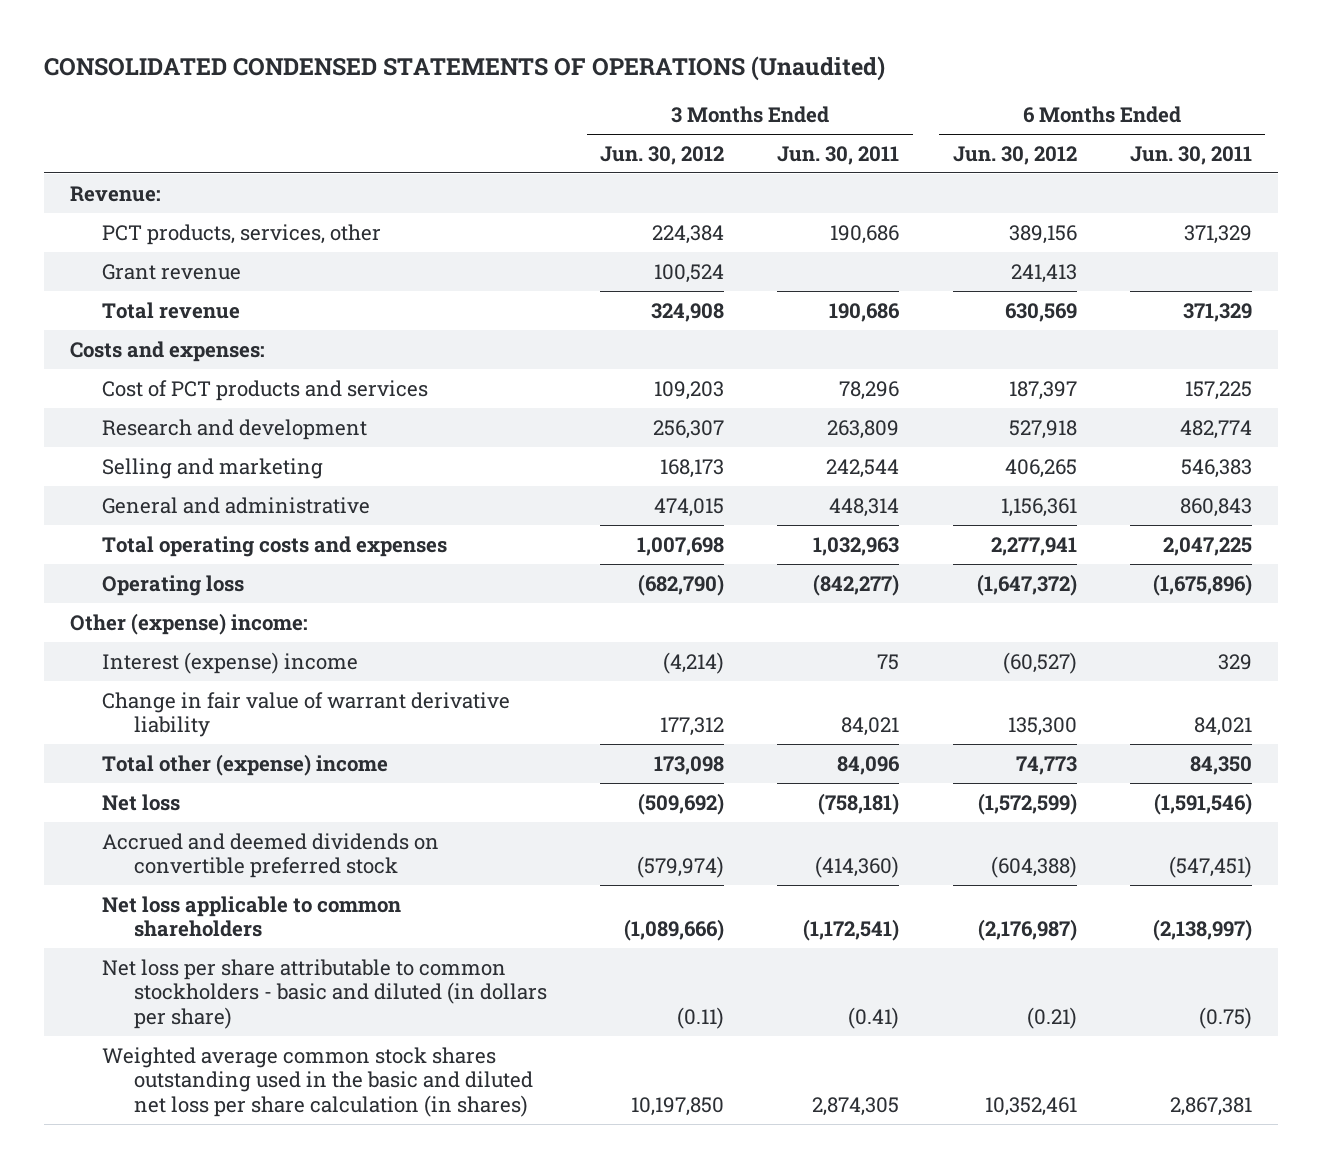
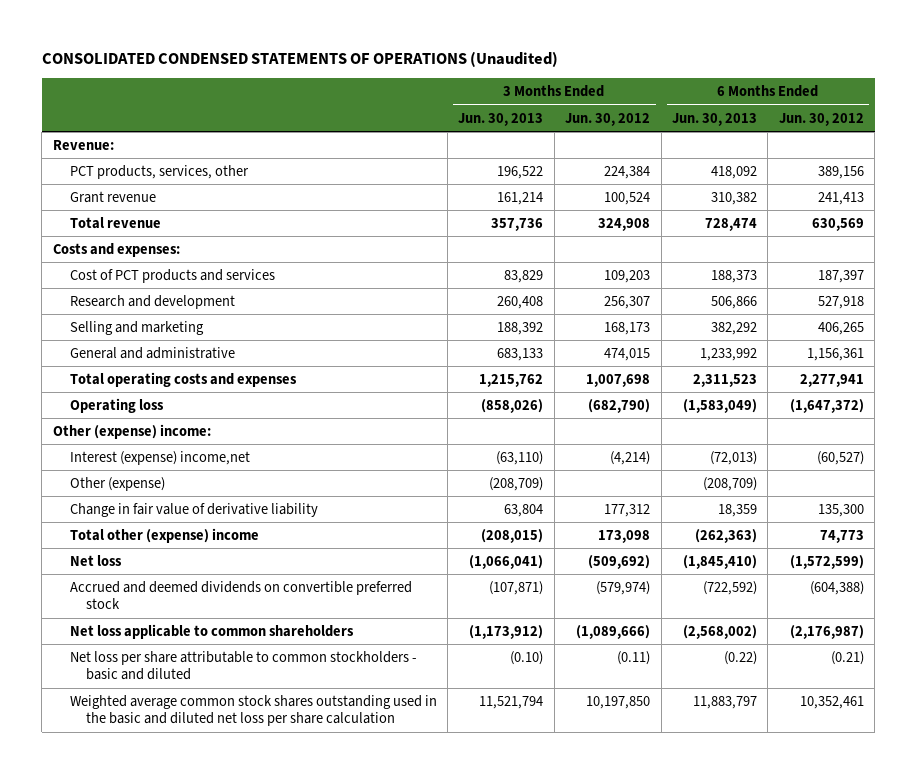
- | 3 Months Ended Jun. 30, 2012 | 3 Months Ended Jun. 30, 2011 | 6 Months Ended Jun. 30, 2012 | 6 Months Ended Jun. 30, 2011
+ | 3 Months Ended Jun. 30, 2013 | 3 Months Ended Jun. 30, 2012 | 6 Months Ended Jun. 30, 2013 | 6 Months Ended Jun. 30, 2012
- Interest (expense) income | (4,214) | 75 | (60,527) | 329
- Change in fair value of warrant derivative liability | 177,312 | 84,021 | 135,300 | 84,021
+ Interest (expense) income,net | (63,110) | (4,214) | (72,013) | (60,527)
+ Other (expense) | (208,709) | | (208,709) |
+ Change in fair value of derivative liability | 63,804 | 177,312 | 18,359 | 135,300
- Net loss per share attributable to common stockholders - basic and diluted (in dollars per share) | (0.11) | (0.41) | (0.21) | (0.75)
- Weighted average common stock shares outstanding used in the basic and diluted net loss per share calculation (in shares) | 10,197,850 | 2,874,305 | 10,352,461 | 2,867,381
+ Net loss per share attributable to common stockholders - basic and diluted | (0.10) | (0.11) | (0.22) | (0.21)
+ Weighted average common stock shares outstanding used in the basic and diluted net loss per share calculation | 11,521,794 | 10,197,850 | 11,883,797 | 10,352,461

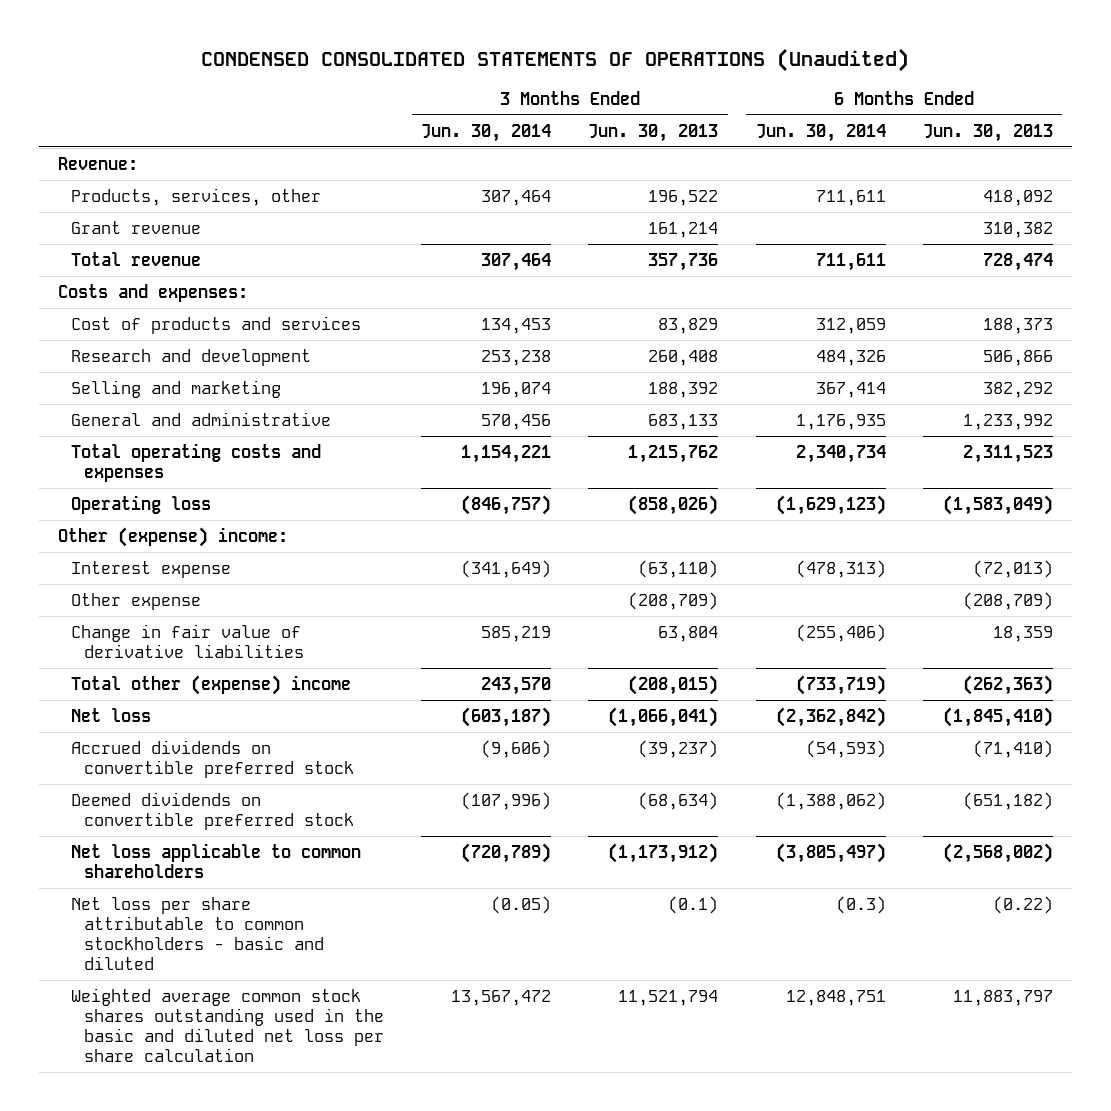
- CONSOLIDATED CONDENSED STATEMENTS OF OPERATIONS (Unaudited)
+ CONDENSED CONSOLIDATED STATEMENTS OF OPERATIONS (Unaudited)
- | 3 Months Ended Jun. 30, 2013 | 3 Months Ended Jun. 30, 2012 | 6 Months Ended Jun. 30, 2013 | 6 Months Ended Jun. 30, 2012
+ | 3 Months Ended Jun. 30, 2014 | 3 Months Ended Jun. 30, 2013 | 6 Months Ended Jun. 30, 2014 | 6 Months Ended Jun. 30, 2013
- PCT products, services, other | 196,522 | 224,384 | 418,092 | 389,156
+ Products, services, other | 307,464 | 196,522 | 711,611 | 418,092
- Cost of PCT products and services | 83,829 | 109,203 | 188,373 | 187,397
+ Cost of products and services | 134,453 | 83,829 | 312,059 | 188,373
- Interest (expense) income,net | (63,110) | (4,214) | (72,013) | (60,527)
- Other (expense) | (208,709) | | (208,709) |
- Change in fair value of derivative liability | 63,804 | 177,312 | 18,359 | 135,300
+ Interest expense | (341,649) | (63,110) | (478,313) | (72,013)
+ Other expense | | (208,709) | | (208,709)
+ Change in fair value of derivative liabilities | 585,219 | 63,804 | (255,406) | 18,359
- Accrued and deemed dividends on convertible preferred stock | (107,871) | (579,974) | (722,592) | (604,388)
+ Accrued dividends on convertible preferred stock | (9,606) | (39,237) | (54,593) | (71,410)
+ Deemed dividends on convertible preferred stock | (107,996) | (68,634) | (1,388,062) | (651,182)
- Net loss per share attributable to common stockholders - basic and diluted | (0.10) | (0.11) | (0.22) | (0.21)
+ Net loss per share attributable to common stockholders - basic and diluted | (0.05) | (0.1) | (0.3) | (0.22)

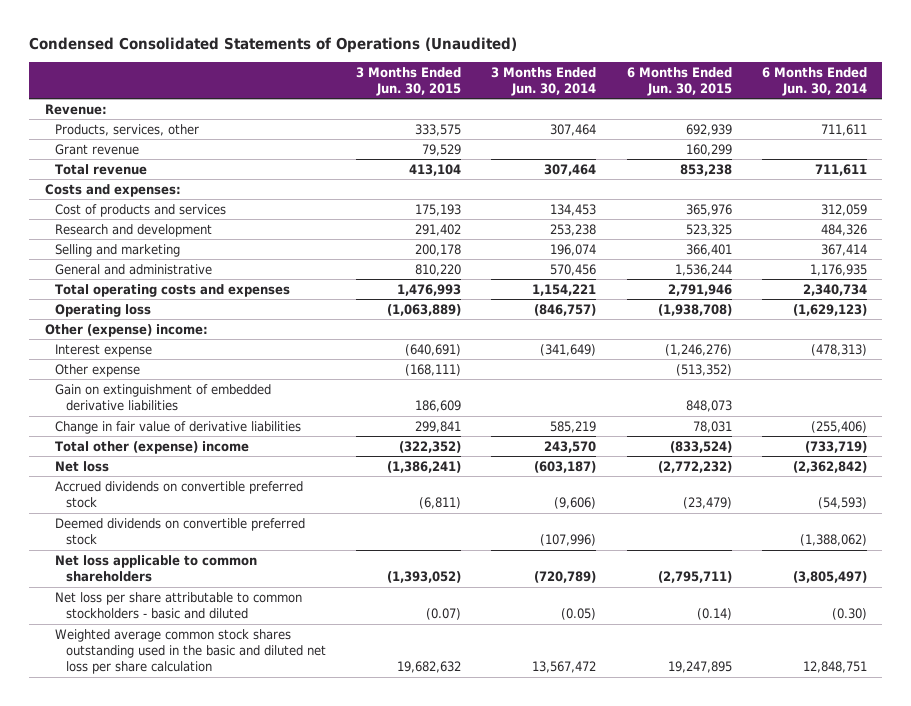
- CONDENSED CONSOLIDATED STATEMENTS OF OPERATIONS (Unaudited)
+ Condensed Consolidated Statements of Operations (Unaudited)
- | 3 Months Ended Jun. 30, 2014 | 3 Months Ended Jun. 30, 2013 | 6 Months Ended Jun. 30, 2014 | 6 Months Ended Jun. 30, 2013
+ | 3 Months Ended Jun. 30, 2015 | 3 Months Ended Jun. 30, 2014 | 6 Months Ended Jun. 30, 2015 | 6 Months Ended Jun. 30, 2014
+ Gain on extinguishment of embedded derivative liabilities | 186,609 | | 848,073 |
- Net loss per share attributable to common stockholders - basic and diluted | (0.05) | (0.1) | (0.3) | (0.22)
+ Net loss per share attributable to common stockholders - basic and diluted | (0.07) | (0.05) | (0.14) | (0.30)

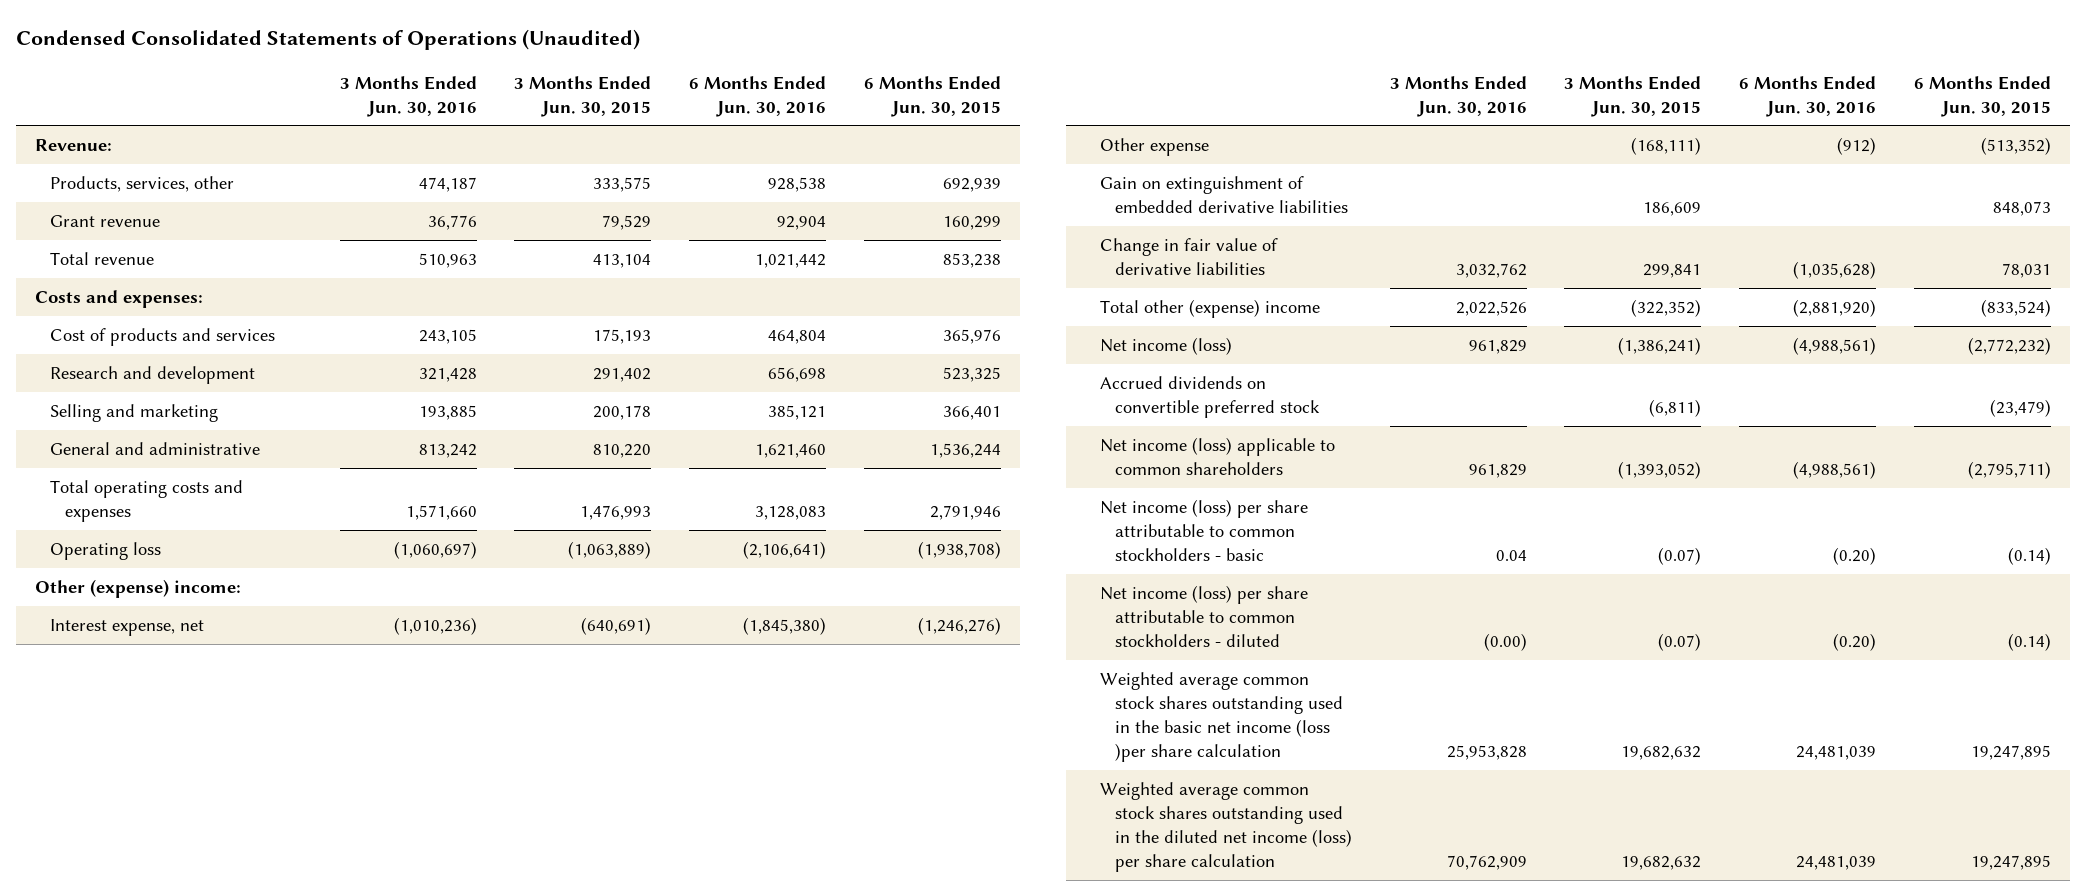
- | 3 Months Ended Jun. 30, 2015 | 3 Months Ended Jun. 30, 2014 | 6 Months Ended Jun. 30, 2015 | 6 Months Ended Jun. 30, 2014
+ | 3 Months Ended Jun. 30, 2016 | 3 Months Ended Jun. 30, 2015 | 6 Months Ended Jun. 30, 2016 | 6 Months Ended Jun. 30, 2015
- Interest expense | (640,691) | (341,649) | (1,246,276) | (478,313)
+ Interest expense, net | (1,010,236) | (640,691) | (1,845,380) | (1,246,276)
- Net loss | (1,386,241) | (603,187) | (2,772,232) | (2,362,842)
+ Net income (loss) | 961,829 | (1,386,241) | (4,988,561) | (2,772,232)
- Deemed dividends on convertible preferred stock | | (107,996) | | (1,388,062)
- Net loss applicable to common shareholders | (1,393,052) | (720,789) | (2,795,711) | (3,805,497)
- Net loss per share attributable to common stockholders - basic and diluted | (0.07) | (0.05) | (0.14) | (0.30)
- Weighted average common stock shares outstanding used in the basic and diluted net loss per share calculation | 19,682,632 | 13,567,472 | 19,247,895 | 12,848,751
+ Net income (loss) applicable to common shareholders | 961,829 | (1,393,052) | (4,988,561) | (2,795,711)
+ Net income (loss) per share attributable to common stockholders - basic | 0.04 | (0.07) | (0.20) | (0.14)
+ Net income (loss) per share attributable to common stockholders - diluted | (0.00) | (0.07) | (0.20) | (0.14)
+ Weighted average common stock shares outstanding used in the basic net income (loss )per share calculation | 25,953,828 | 19,682,632 | 24,481,039 | 19,247,895
+ Weighted average common stock shares outstanding used in the diluted net income (loss) per share calculation | 70,762,909 | 19,682,632 | 24,481,039 | 19,247,895

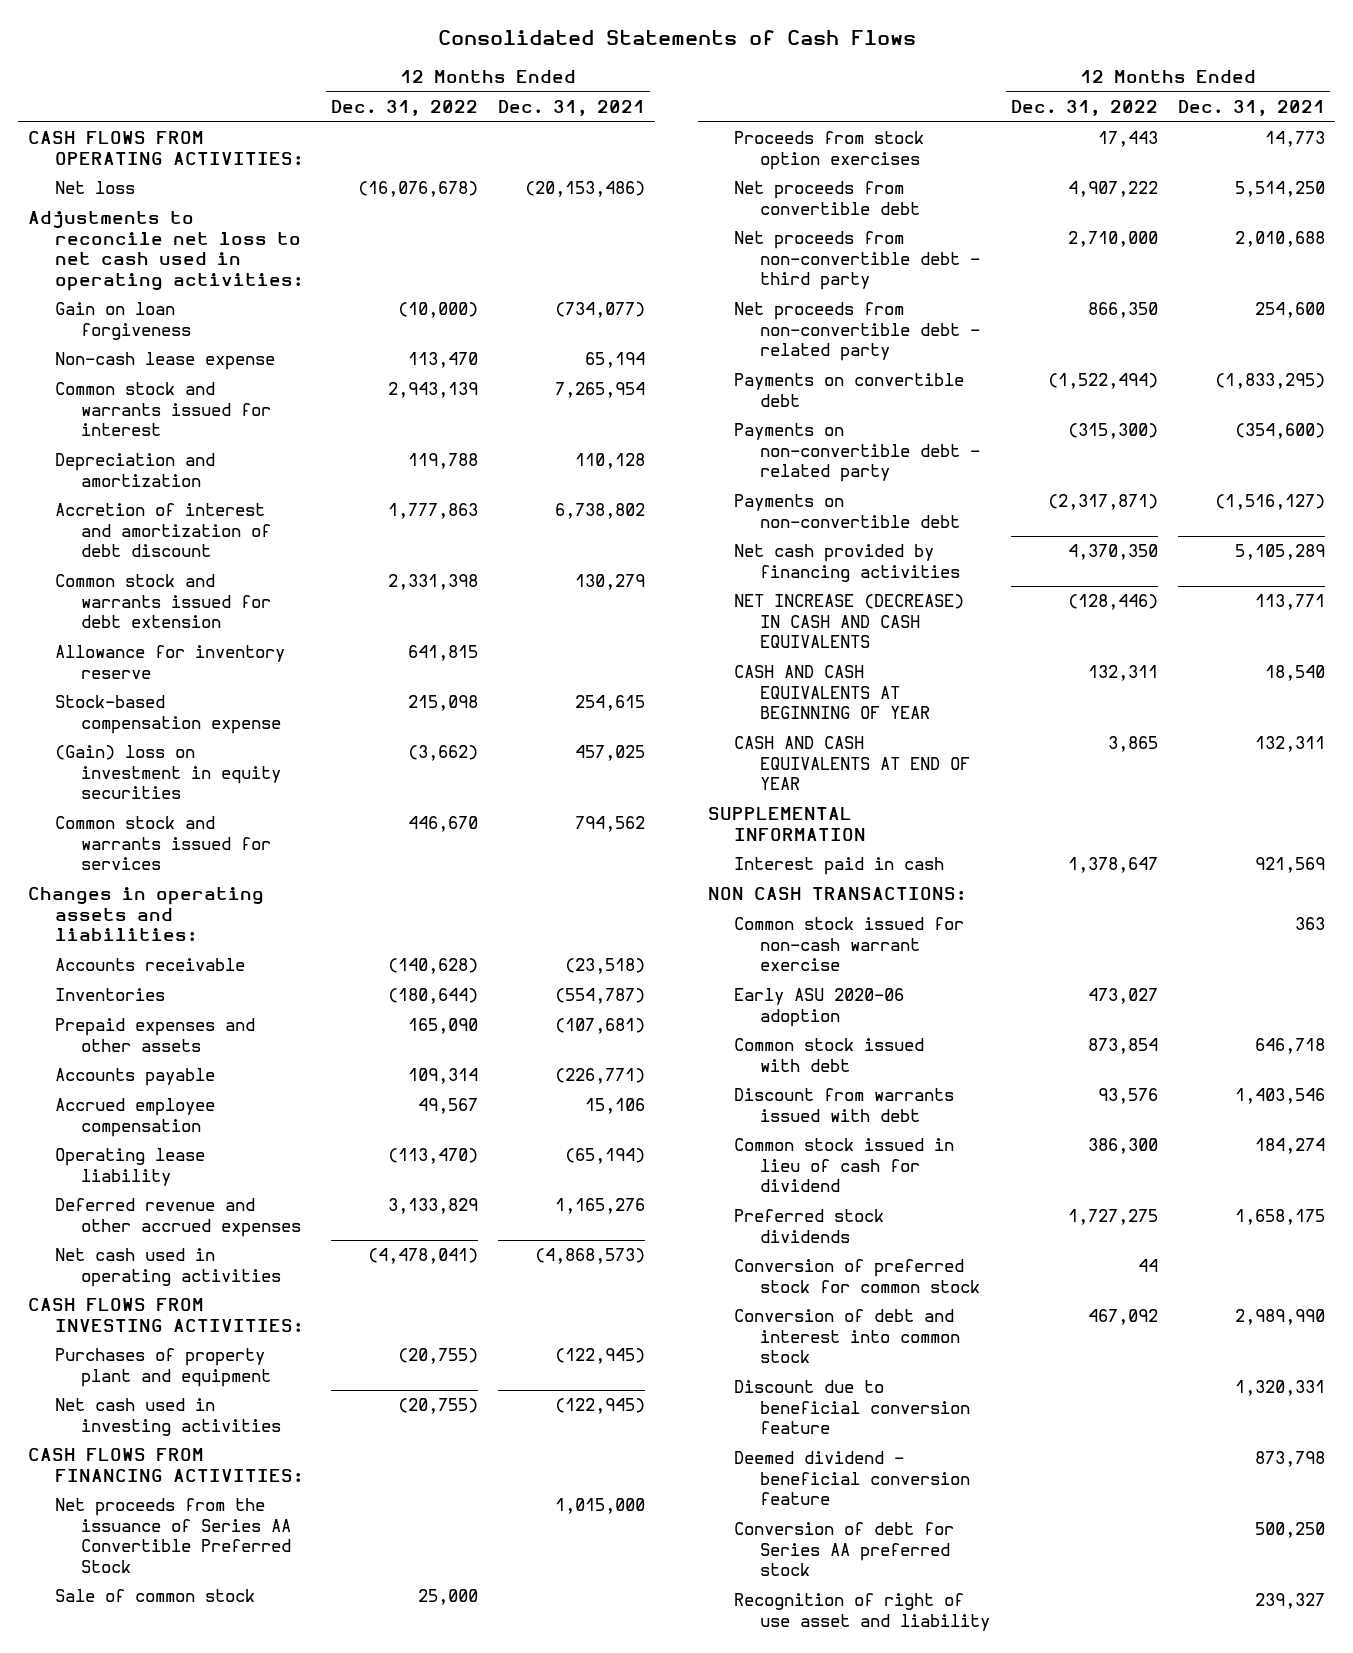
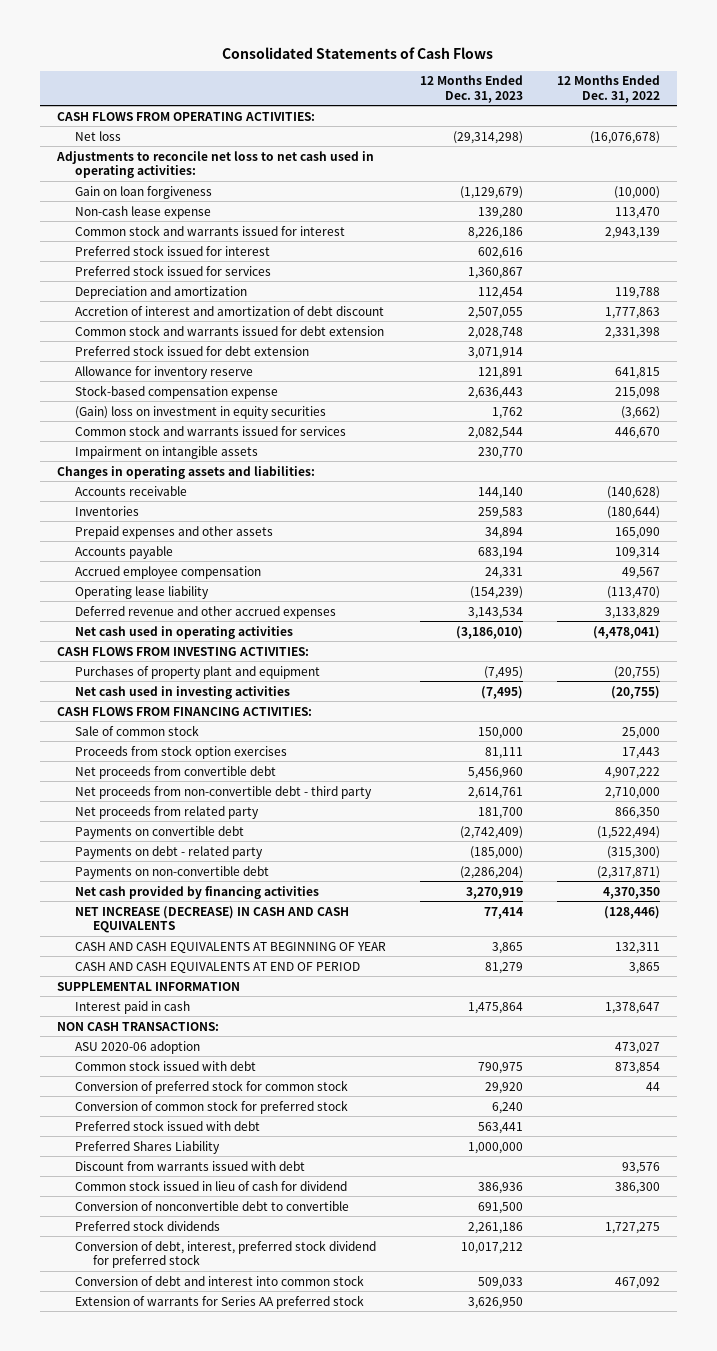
- | 12 Months Ended Dec. 31, 2022 | 12 Months Ended Dec. 31, 2021
+ | 12 Months Ended Dec. 31, 2023 | 12 Months Ended Dec. 31, 2022
+ Preferred stock issued for interest | 602,616 |
+ Preferred stock issued for services | 1,360,867 |
+ Preferred stock issued for debt extension | 3,071,914 |
+ Impairment on intangible assets | 230,770 |
- Net proceeds from the issuance of Series AA Convertible Preferred Stock | | 1,015,000
- Net proceeds from non-convertible debt - related party | 866,350 | 254,600
+ Net proceeds from related party | 181,700 | 866,350
- Payments on non-convertible debt - related party | (315,300) | (354,600)
+ Payments on debt - related party | (185,000) | (315,300)
- CASH AND CASH EQUIVALENTS AT END OF YEAR | 3,865 | 132,311
+ CASH AND CASH EQUIVALENTS AT END OF PERIOD | 81,279 | 3,865
- Common stock issued for non-cash warrant exercise | | 363
- Early ASU 2020-06 adoption | 473,027 |
+ ASU 2020-06 adoption | | 473,027
moved up: Conversion of preferred stock for common stock | 29,920 | 44
+ Conversion of common stock for preferred stock | 6,240 |
+ Preferred stock issued with debt | 563,441 |
+ Preferred Shares Liability | 1,000,000 |
+ Conversion of nonconvertible debt to convertible | 691,500 |
+ Conversion of debt, interest, preferred stock dividend for preferred stock | 10,017,212 |
- Discount due to beneficial conversion feature | | 1,320,331
- Deemed dividend - beneficial conversion feature | | 873,798
- Conversion of debt for Series AA preferred stock | | 500,250
- Recognition of right of use asset and liability | | 239,327
+ Extension of warrants for Series AA preferred stock | 3,626,950 |

